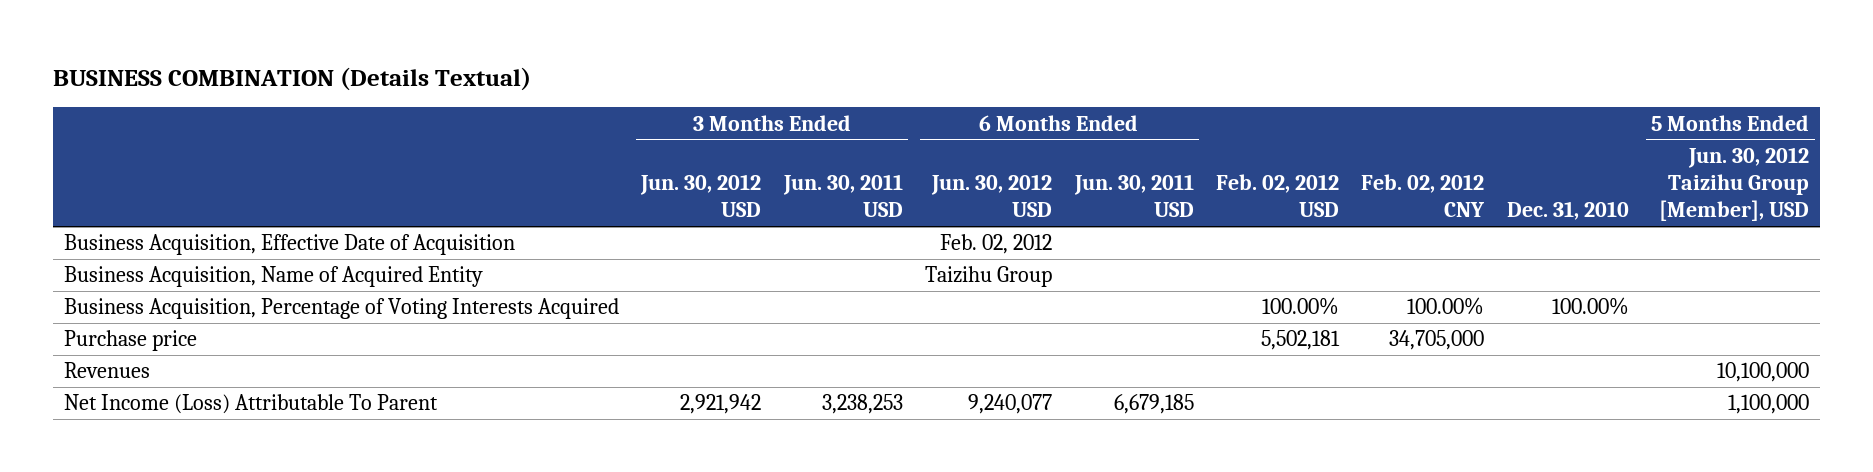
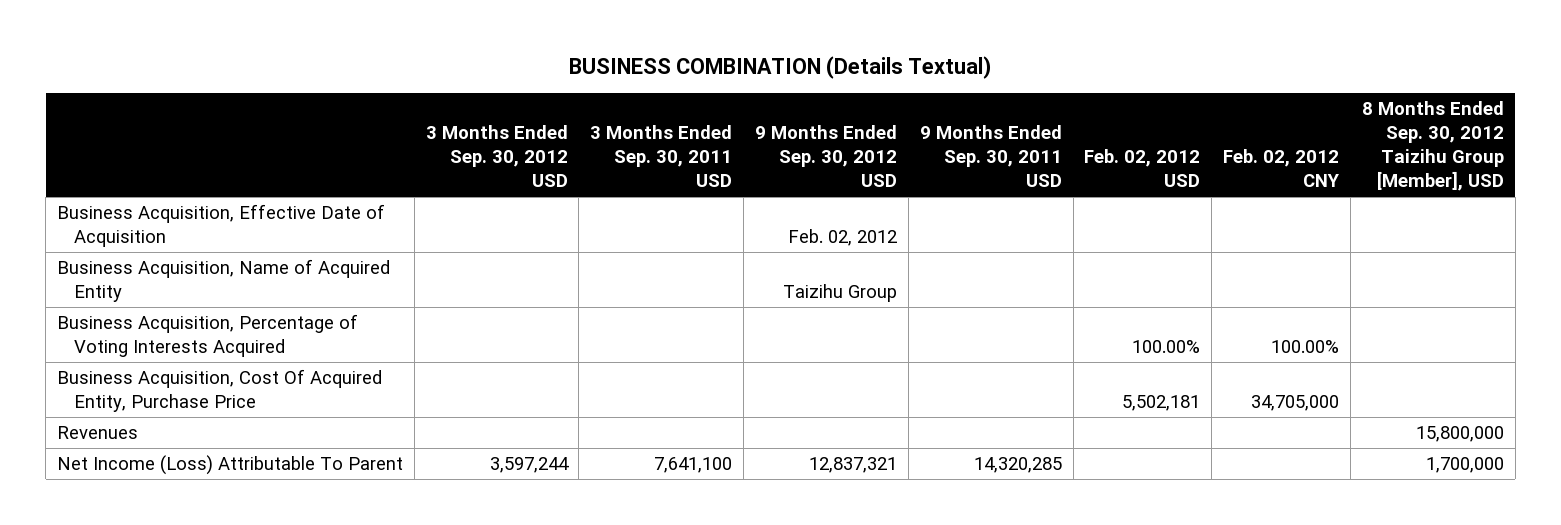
- | 3 Months Ended Jun. 30, 2012 USD | 3 Months Ended Jun. 30, 2011 USD | 6 Months Ended Jun. 30, 2012 USD | 6 Months Ended Jun. 30, 2011 USD | Feb. 02, 2012 USD | Feb. 02, 2012 CNY | Dec. 31, 2010 | 5 Months Ended Jun. 30, 2012 Taizihu Group [Member], USD
+ | 3 Months Ended Sep. 30, 2012 USD | 3 Months Ended Sep. 30, 2011 USD | 9 Months Ended Sep. 30, 2012 USD | 9 Months Ended Sep. 30, 2011 USD | Feb. 02, 2012 USD | Feb. 02, 2012 CNY | 8 Months Ended Sep. 30, 2012 Taizihu Group [Member], USD
- Purchase price | | | | | 5,502,181 | 34,705,000 | |
+ Business Acquisition, Cost Of Acquired Entity, Purchase Price | | | | | 5,502,181 | 34,705,000 |

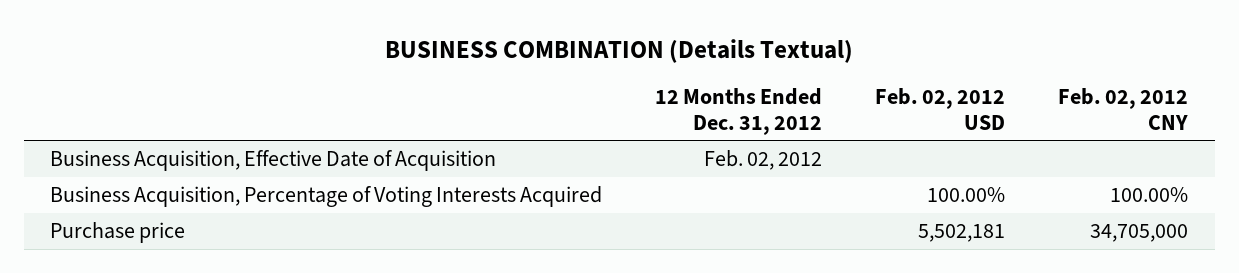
- | 3 Months Ended Sep. 30, 2012 USD | 3 Months Ended Sep. 30, 2011 USD | 9 Months Ended Sep. 30, 2012 USD | 9 Months Ended Sep. 30, 2011 USD | Feb. 02, 2012 USD | Feb. 02, 2012 CNY | 8 Months Ended Sep. 30, 2012 Taizihu Group [Member], USD
+ | 12 Months Ended Dec. 31, 2012 | Feb. 02, 2012 USD | Feb. 02, 2012 CNY
- Business Acquisition, Name of Acquired Entity | | | Taizihu Group | | | |
- Business Acquisition, Cost Of Acquired Entity, Purchase Price | | | | | 5,502,181 | 34,705,000 |
- Revenues | | | | | | | 15,800,000
- Net Income (Loss) Attributable To Parent | 3,597,244 | 7,641,100 | 12,837,321 | 14,320,285 | | | 1,700,000
+ Purchase price | | 5,502,181 | 34,705,000

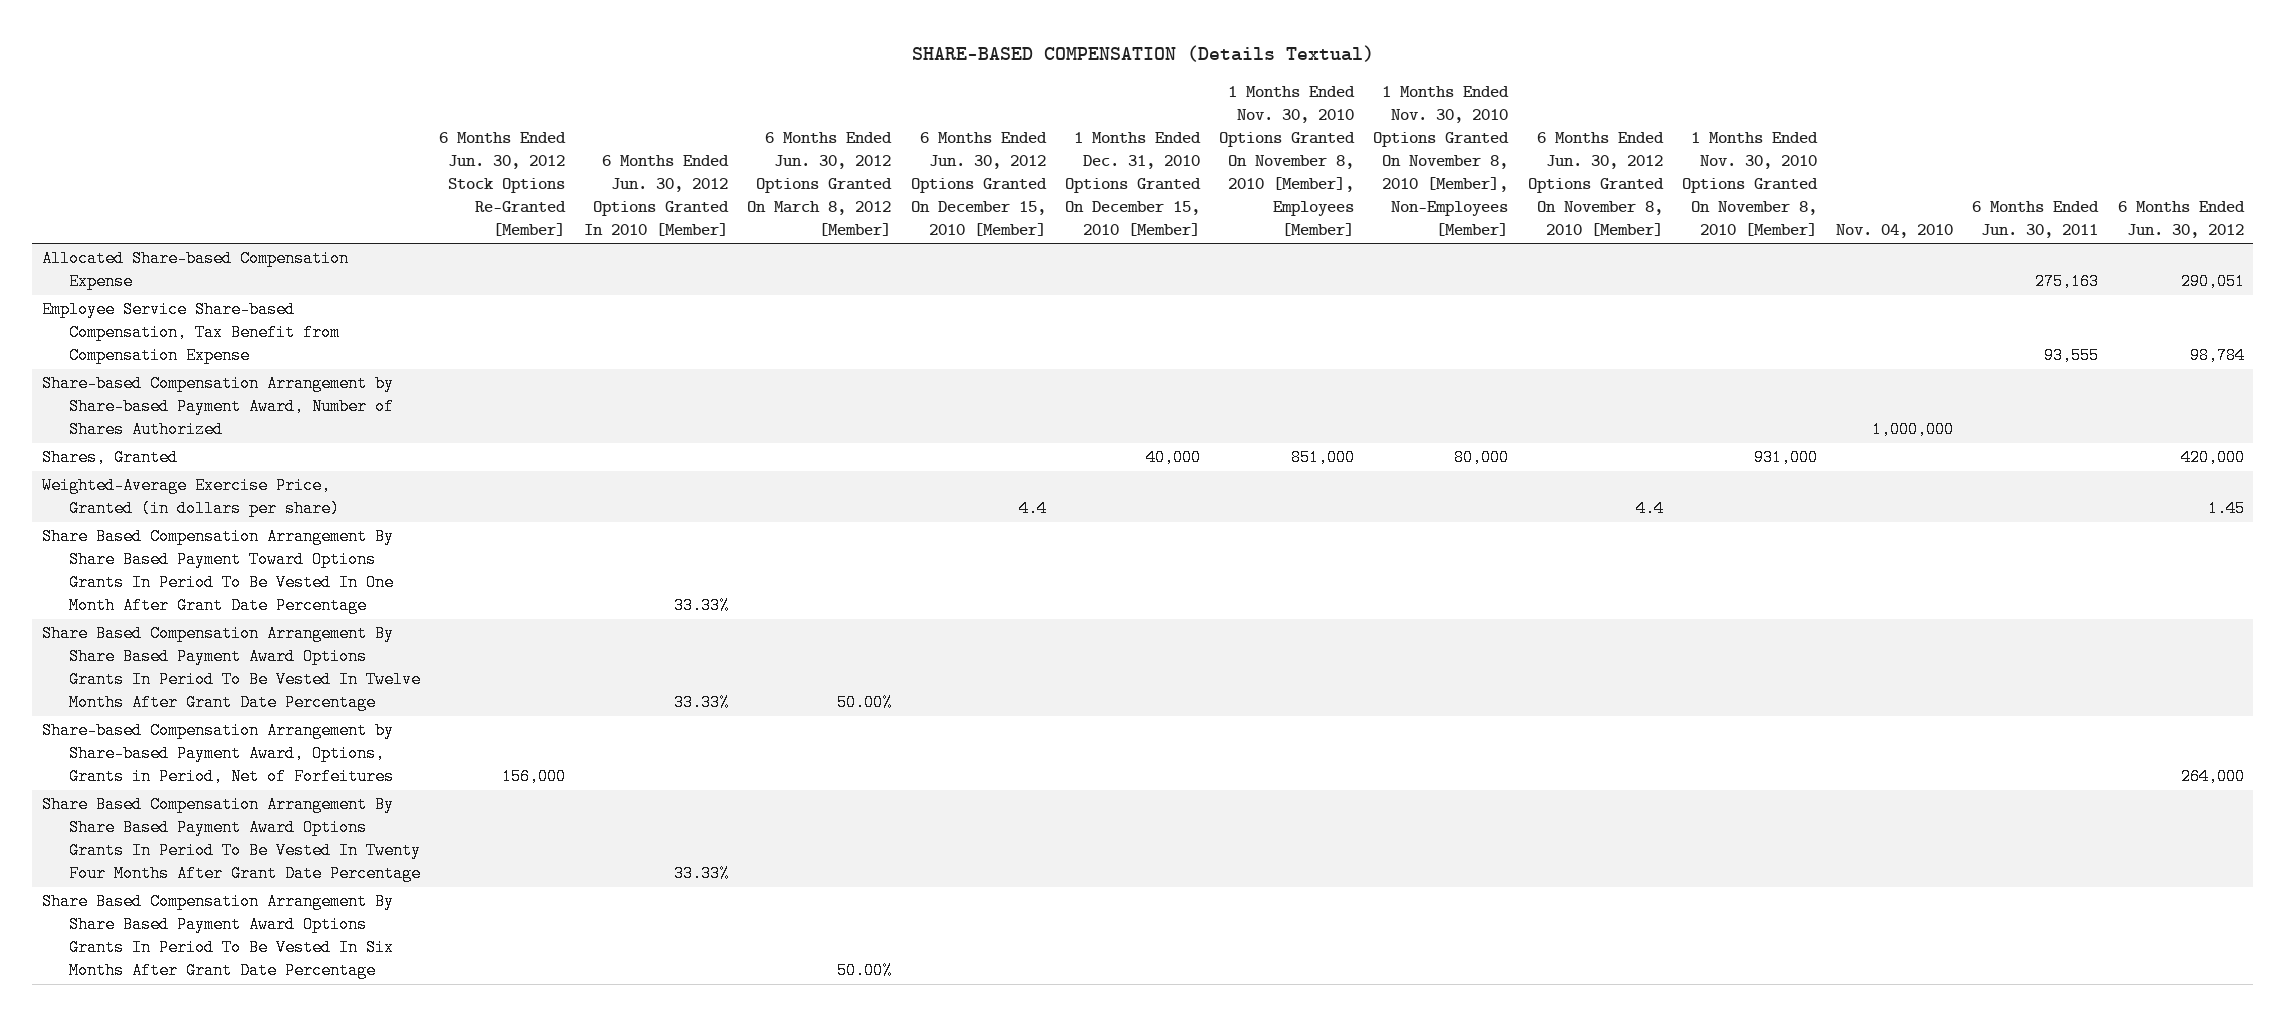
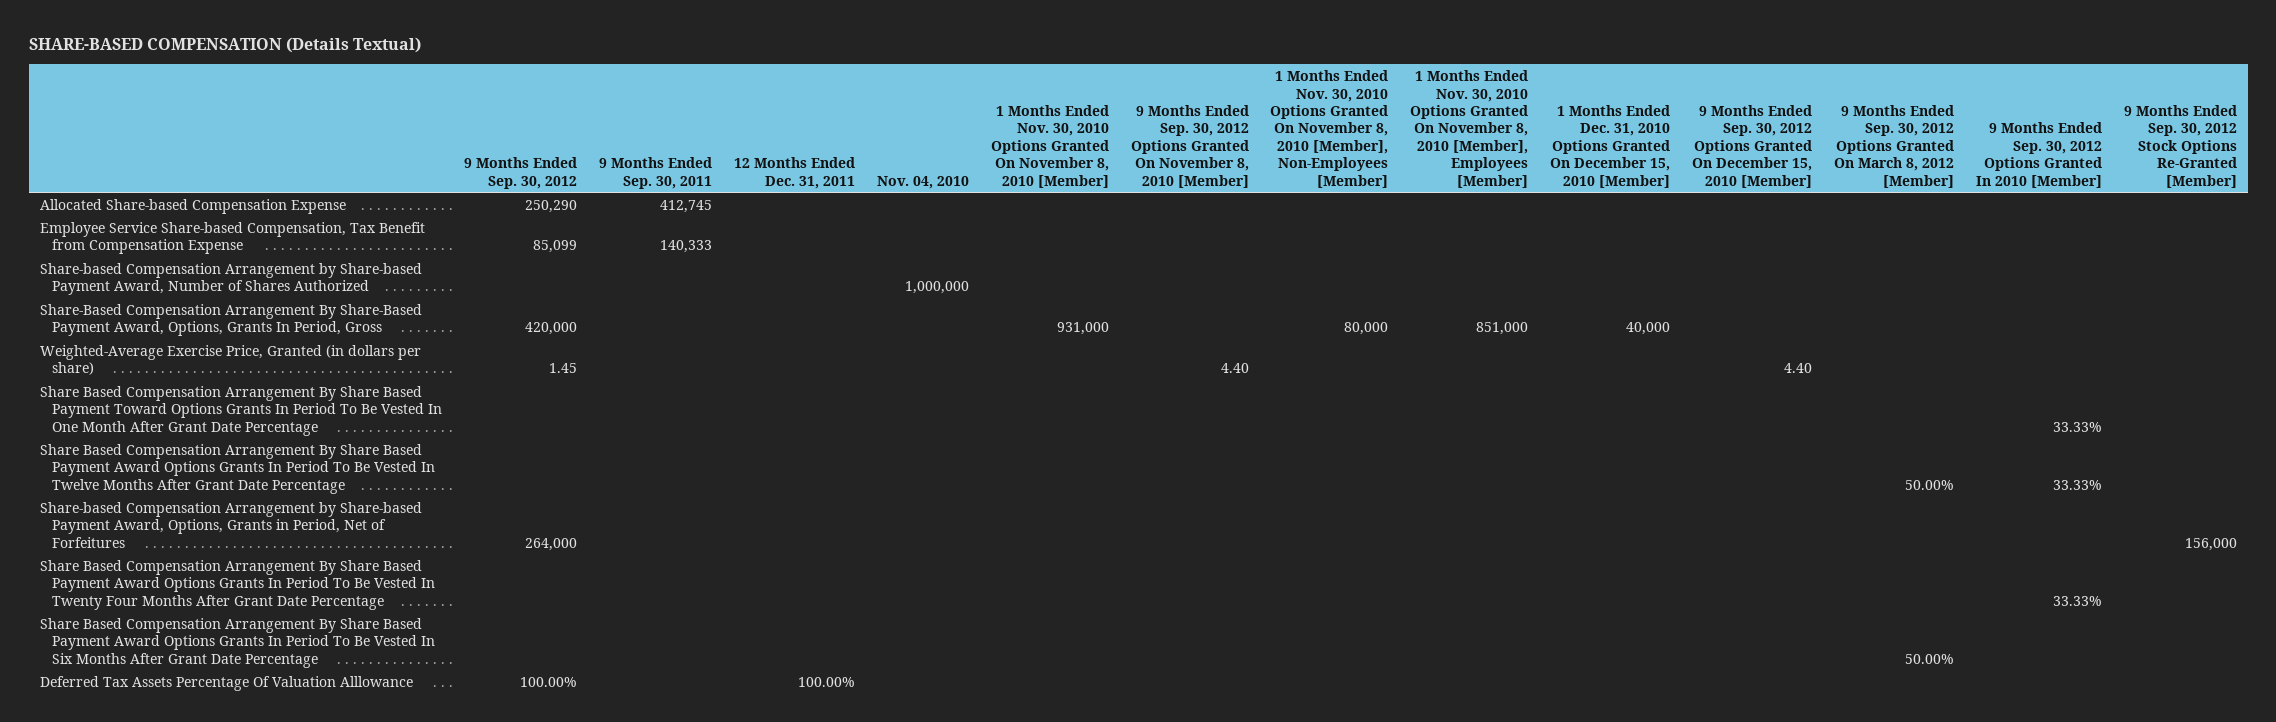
- | 6 Months Ended Jun. 30, 2012 Stock Options Re-Granted [Member] | 6 Months Ended Jun. 30, 2012 Options Granted In 2010 [Member] | 6 Months Ended Jun. 30, 2012 Options Granted On March 8, 2012 [Member] | 6 Months Ended Jun. 30, 2012 Options Granted On December 15, 2010 [Member] | 1 Months Ended Dec. 31, 2010 Options Granted On December 15, 2010 [Member] | 1 Months Ended Nov. 30, 2010 Options Granted On November 8, 2010 [Member], Employees [Member] | 1 Months Ended Nov. 30, 2010 Options Granted On November 8, 2010 [Member], Non-Employees [Member] | 6 Months Ended Jun. 30, 2012 Options Granted On November 8, 2010 [Member] | 1 Months Ended Nov. 30, 2010 Options Granted On November 8, 2010 [Member] | Nov. 04, 2010 | 6 Months Ended Jun. 30, 2011 | 6 Months Ended Jun. 30, 2012
+ | 9 Months Ended Sep. 30, 2012 | 9 Months Ended Sep. 30, 2011 | 12 Months Ended Dec. 31, 2011 | Nov. 04, 2010 | 1 Months Ended Nov. 30, 2010 Options Granted On November 8, 2010 [Member] | 9 Months Ended Sep. 30, 2012 Options Granted On November 8, 2010 [Member] | 1 Months Ended Nov. 30, 2010 Options Granted On November 8, 2010 [Member], Non-Employees [Member] | 1 Months Ended Nov. 30, 2010 Options Granted On November 8, 2010 [Member], Employees [Member] | 1 Months Ended Dec. 31, 2010 Options Granted On December 15, 2010 [Member] | 9 Months Ended Sep. 30, 2012 Options Granted On December 15, 2010 [Member] | 9 Months Ended Sep. 30, 2012 Options Granted On March 8, 2012 [Member] | 9 Months Ended Sep. 30, 2012 Options Granted In 2010 [Member] | 9 Months Ended Sep. 30, 2012 Stock Options Re-Granted [Member]
- Shares, Granted | | | | | 40,000 | 851,000 | 80,000 | | 931,000 | | | 420,000
+ Share-Based Compensation Arrangement By Share-Based Payment Award, Options, Grants In Period, Gross | 420,000 | | | | 931,000 | | 80,000 | 851,000 | 40,000 | | | |
+ Deferred Tax Assets Percentage Of Valuation Alllowance | 100.00% | | 100.00% | | | | | | | | | |

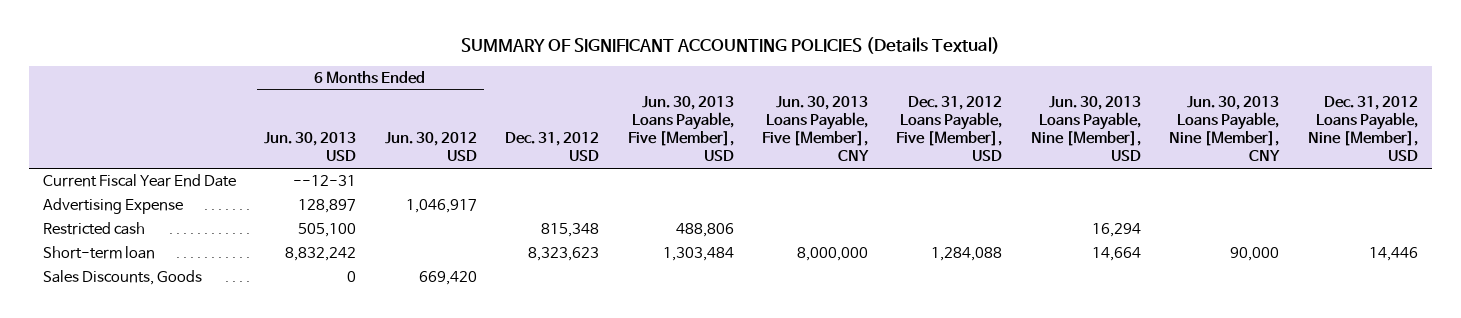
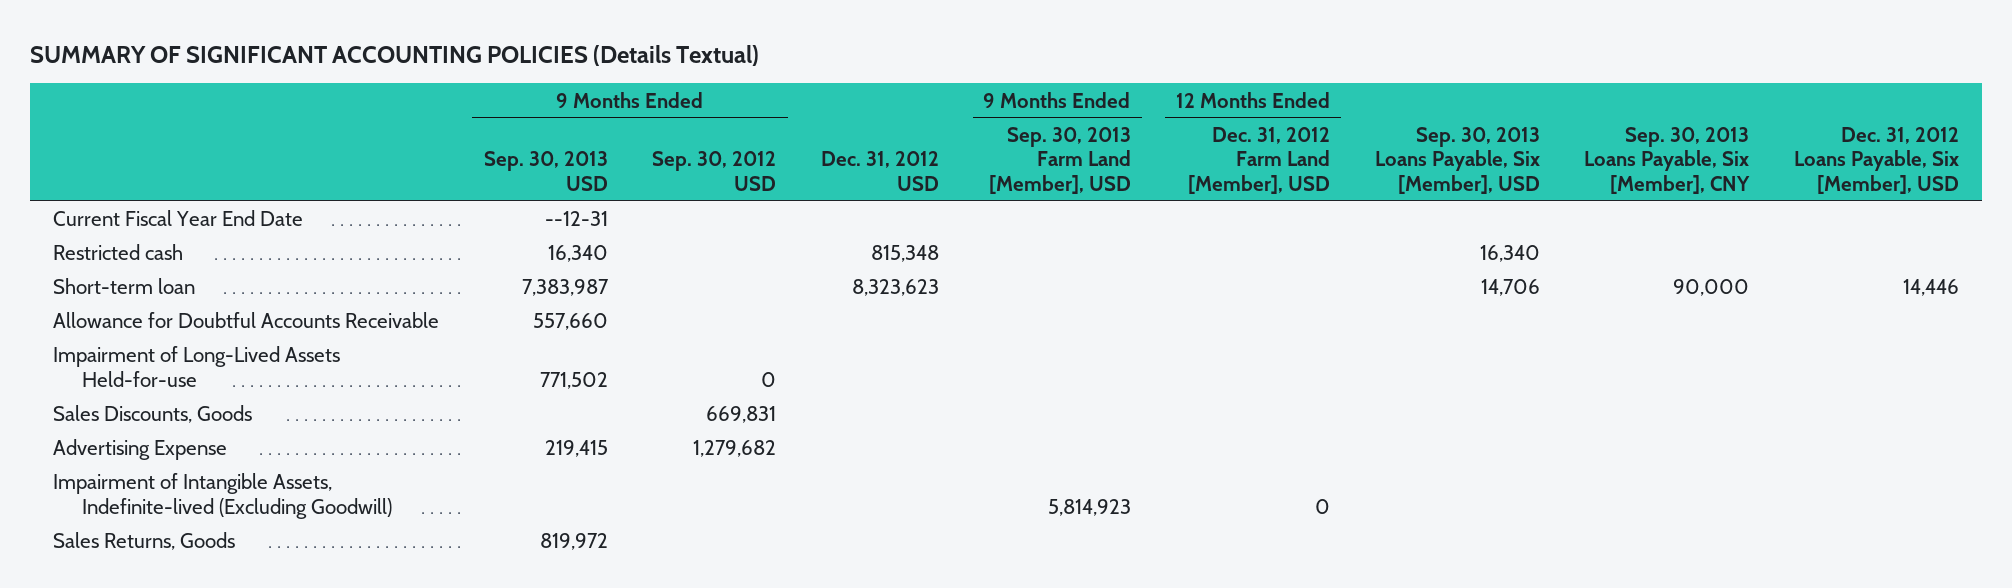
- | 6 Months Ended Jun. 30, 2013 USD | 6 Months Ended Jun. 30, 2012 USD | Dec. 31, 2012 USD | Jun. 30, 2013 Loans Payable, Five [Member], USD | Jun. 30, 2013 Loans Payable, Five [Member], CNY | Dec. 31, 2012 Loans Payable, Five [Member], USD | Jun. 30, 2013 Loans Payable, Nine [Member], USD | Jun. 30, 2013 Loans Payable, Nine [Member], CNY | Dec. 31, 2012 Loans Payable, Nine [Member], USD
+ | 9 Months Ended Sep. 30, 2013 USD | 9 Months Ended Sep. 30, 2012 USD | Dec. 31, 2012 USD | 9 Months Ended Sep. 30, 2013 Farm Land [Member], USD | 12 Months Ended Dec. 31, 2012 Farm Land [Member], USD | Sep. 30, 2013 Loans Payable, Six [Member], USD | Sep. 30, 2013 Loans Payable, Six [Member], CNY | Dec. 31, 2012 Loans Payable, Six [Member], USD
+ Allowance for Doubtful Accounts Receivable | 557,660 | | | | | | |
+ Impairment of Long-Lived Assets Held-for-use | 771,502 | 0 | | | | | |
moved down: Advertising Expense | 219,415 | 1,279,682 | | | | | |
+ Impairment of Intangible Assets, Indefinite-lived (Excluding Goodwill) | | | | 5,814,923 | 0 | | |
+ Sales Returns, Goods | 819,972 | | | | | | |

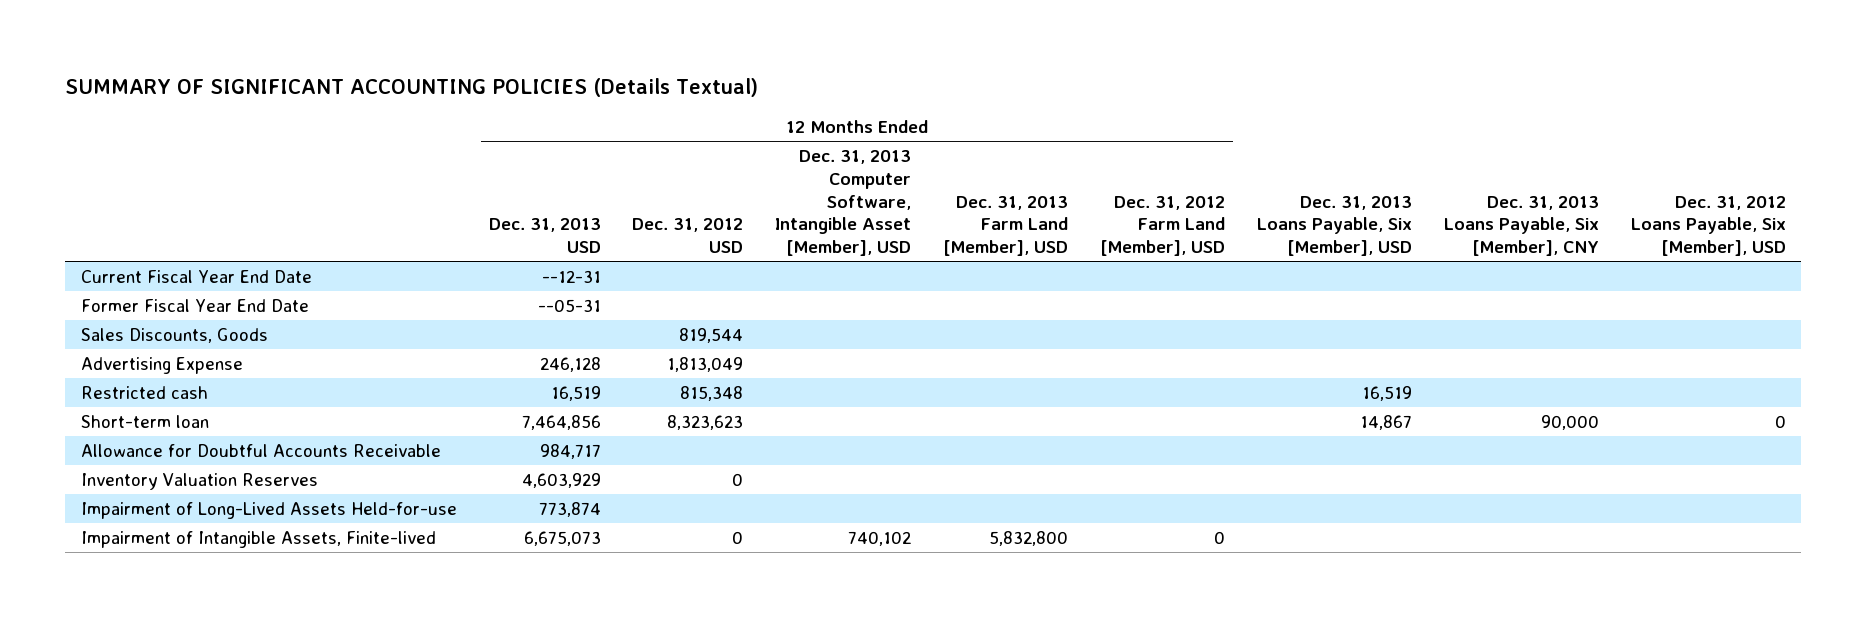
- | 9 Months Ended Sep. 30, 2013 USD | 9 Months Ended Sep. 30, 2012 USD | Dec. 31, 2012 USD | 9 Months Ended Sep. 30, 2013 Farm Land [Member], USD | 12 Months Ended Dec. 31, 2012 Farm Land [Member], USD | Sep. 30, 2013 Loans Payable, Six [Member], USD | Sep. 30, 2013 Loans Payable, Six [Member], CNY | Dec. 31, 2012 Loans Payable, Six [Member], USD
+ | 12 Months Ended Dec. 31, 2013 USD | 12 Months Ended Dec. 31, 2012 USD | 12 Months Ended Dec. 31, 2013 Computer Software, Intangible Asset [Member], USD | 12 Months Ended Dec. 31, 2013 Farm Land [Member], USD | 12 Months Ended Dec. 31, 2012 Farm Land [Member], USD | Dec. 31, 2013 Loans Payable, Six [Member], USD | Dec. 31, 2013 Loans Payable, Six [Member], CNY | Dec. 31, 2012 Loans Payable, Six [Member], USD
+ Former Fiscal Year End Date | --05-31 | | | | | | |
moved up: Sales Discounts, Goods | | 819,544 | | | | | |
moved up: Advertising Expense | 246,128 | 1,813,049 | | | | | |
- Short-term loan | 7,383,987 | | 8,323,623 | | | 14,706 | 90,000 | 14,446
+ Short-term loan | 7,464,856 | 8,323,623 | | | | 14,867 | 90,000 | 0
+ Inventory Valuation Reserves | 4,603,929 | 0 | | | | | |
- Impairment of Intangible Assets, Indefinite-lived (Excluding Goodwill) | | | | 5,814,923 | 0 | | |
- Sales Returns, Goods | 819,972 | | | | | | |
+ Impairment of Intangible Assets, Finite-lived | 6,675,073 | 0 | 740,102 | 5,832,800 | 0 | | |

